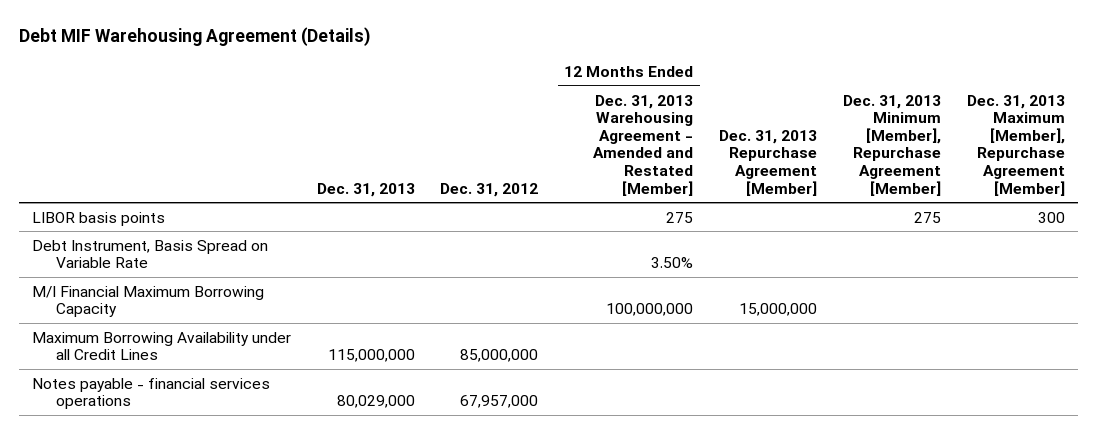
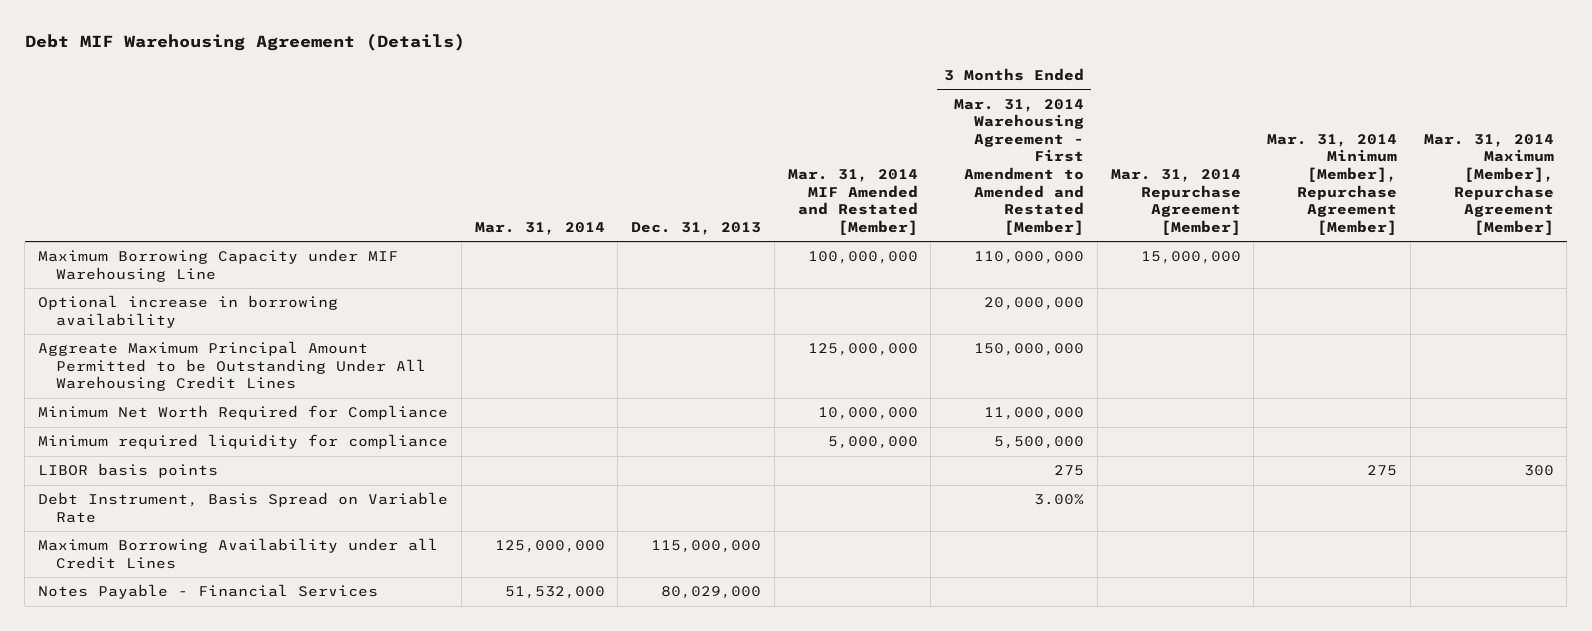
- | Dec. 31, 2013 | Dec. 31, 2012 | 12 Months Ended Dec. 31, 2013 Warehousing Agreement - Amended and Restated [Member] | Dec. 31, 2013 Repurchase Agreement [Member] | Dec. 31, 2013 Minimum [Member], Repurchase Agreement [Member] | Dec. 31, 2013 Maximum [Member], Repurchase Agreement [Member]
+ | Mar. 31, 2014 | Dec. 31, 2013 | Mar. 31, 2014 MIF Amended and Restated [Member] | 3 Months Ended Mar. 31, 2014 Warehousing Agreement - First Amendment to Amended and Restated [Member] | Mar. 31, 2014 Repurchase Agreement [Member] | Mar. 31, 2014 Minimum [Member], Repurchase Agreement [Member] | Mar. 31, 2014 Maximum [Member], Repurchase Agreement [Member]
+ Maximum Borrowing Capacity under MIF Warehousing Line | | | 100,000,000 | 110,000,000 | 15,000,000 | |
+ Optional increase in borrowing availability | | | | 20,000,000 | | |
+ Aggreate Maximum Principal Amount Permitted to be Outstanding Under All Warehousing Credit Lines | | | 125,000,000 | 150,000,000 | | |
+ Minimum Net Worth Required for Compliance | | | 10,000,000 | 11,000,000 | | |
+ Minimum required liquidity for compliance | | | 5,000,000 | 5,500,000 | | |
- M/I Financial Maximum Borrowing Capacity | | | 100,000,000 | 15,000,000 | |
- Notes payable - financial services operations | 80,029,000 | 67,957,000 | | | |
+ Notes Payable - Financial Services | 51,532,000 | 80,029,000 | | | | |

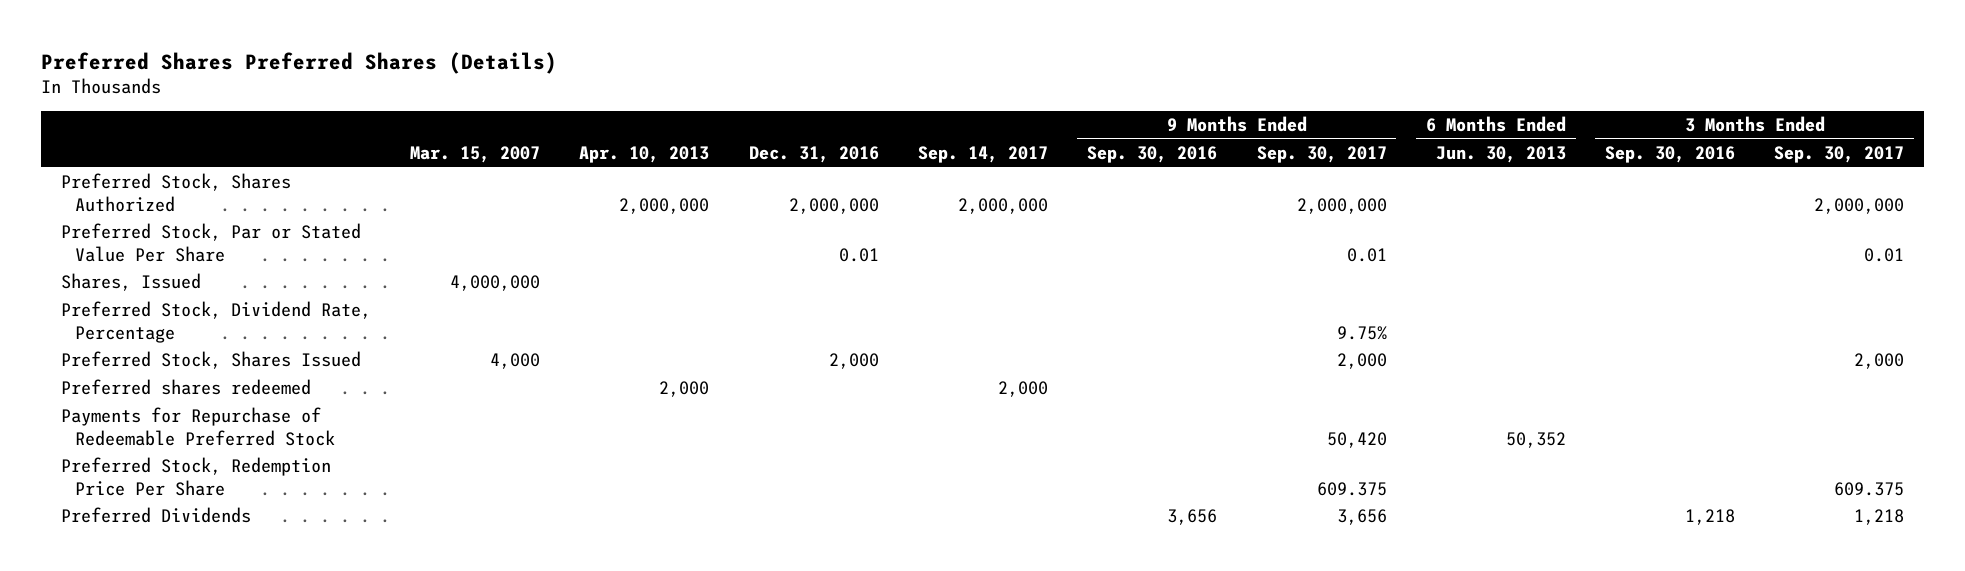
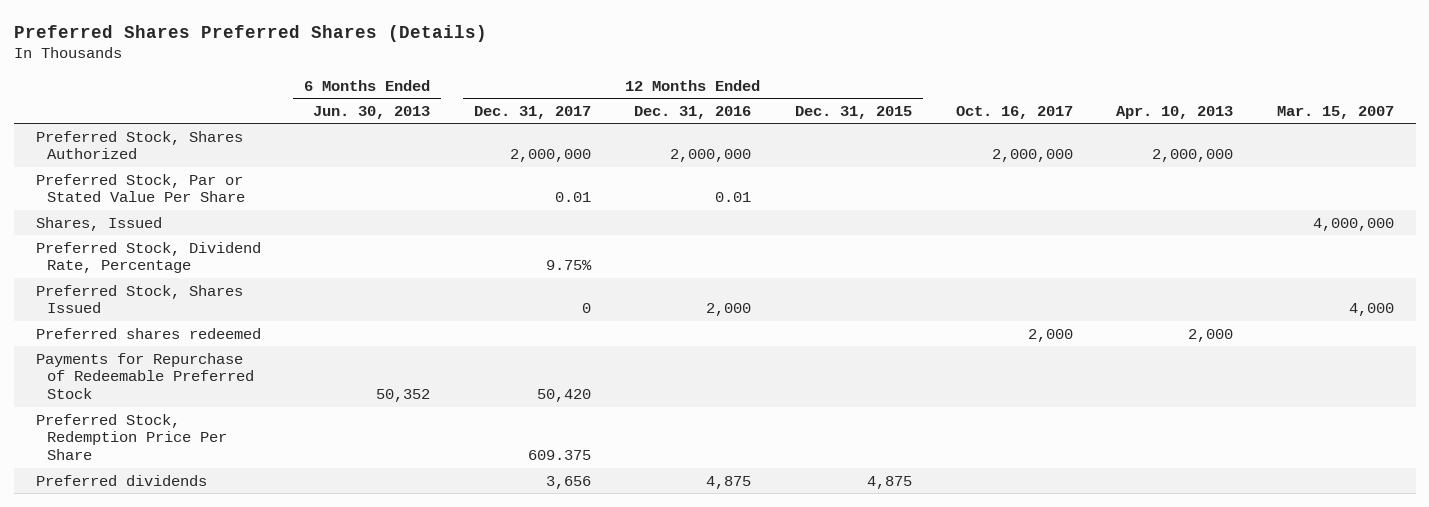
- | Mar. 15, 2007 | Apr. 10, 2013 | Dec. 31, 2016 | Sep. 14, 2017 | 9 Months Ended Sep. 30, 2016 | 9 Months Ended Sep. 30, 2017 | 6 Months Ended Jun. 30, 2013 | 3 Months Ended Sep. 30, 2016 | 3 Months Ended Sep. 30, 2017
+ | 6 Months Ended Jun. 30, 2013 | 12 Months Ended Dec. 31, 2017 | 12 Months Ended Dec. 31, 2016 | 12 Months Ended Dec. 31, 2015 | Oct. 16, 2017 | Apr. 10, 2013 | Mar. 15, 2007
- Preferred Dividends | | | | | 3,656 | 3,656 | | 1,218 | 1,218
+ Preferred dividends | | 3,656 | 4,875 | 4,875 | | |

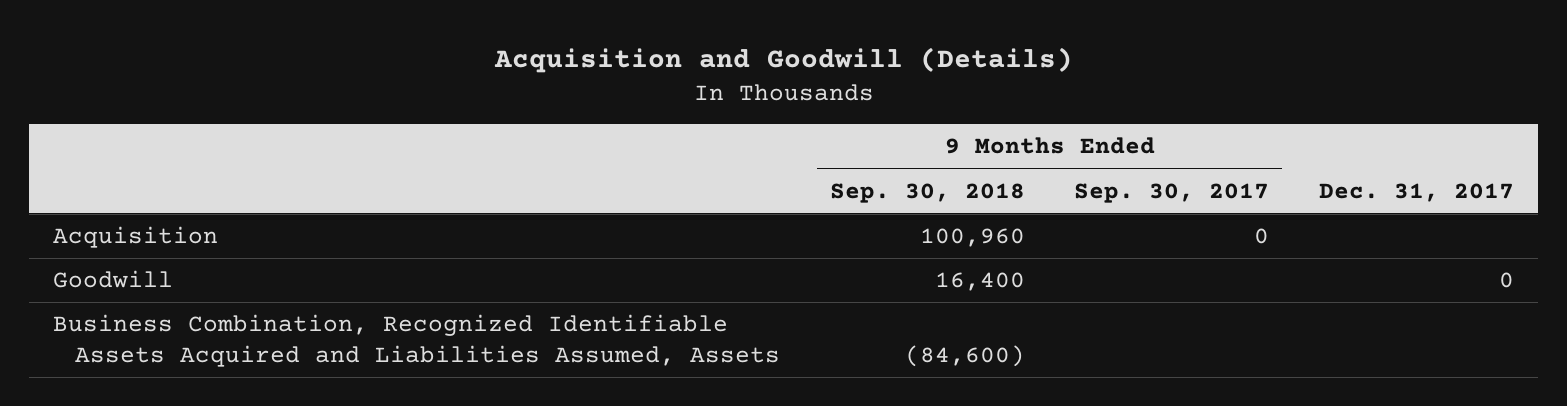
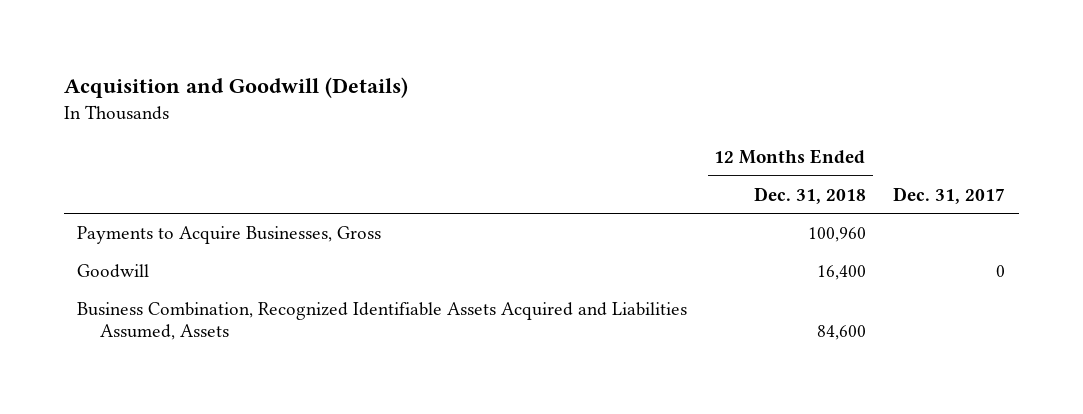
- | 9 Months Ended Sep. 30, 2018 | 9 Months Ended Sep. 30, 2017 | Dec. 31, 2017
+ | 12 Months Ended Dec. 31, 2018 | Dec. 31, 2017
- Acquisition | 100,960 | 0 |
+ Payments to Acquire Businesses, Gross | 100,960 |

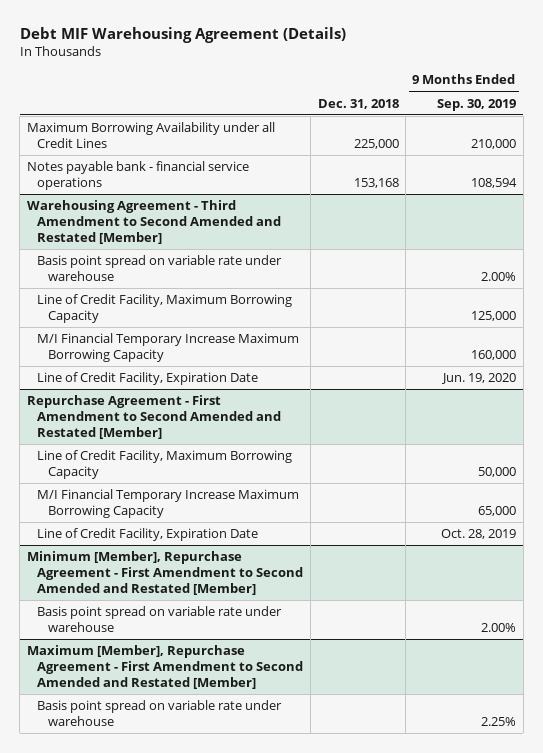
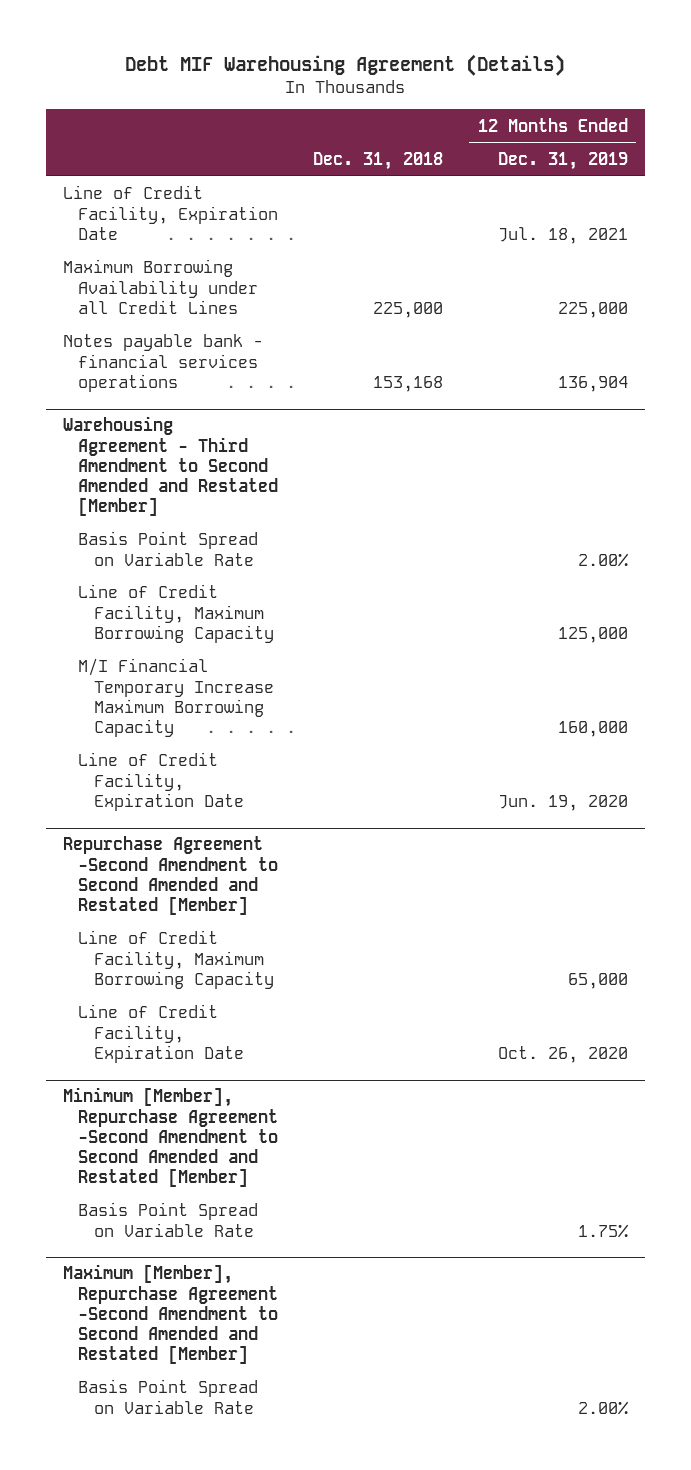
- | Dec. 31, 2018 | 9 Months Ended Sep. 30, 2019
+ | Dec. 31, 2018 | 12 Months Ended Dec. 31, 2019
+ Line of Credit Facility, Expiration Date | | Jul. 18, 2021
- Notes payable bank - financial service operations | 153,168 | 108,594
+ Notes payable bank - financial services operations | 153,168 | 136,904
@ Warehousing Agreement - Third Amendment to Second Amended and Restated [Member]
- Basis point spread on variable rate under warehouse | | 2.00%
+ Basis Point Spread on Variable Rate | | 2.00%
- Repurchase Agreement - First Amendment to Second Amended and Restated [Member]
- Line of Credit Facility, Maximum Borrowing Capacity | | 50,000
- M/I Financial Temporary Increase Maximum Borrowing Capacity | | 65,000
- Line of Credit Facility, Expiration Date | | Oct. 28, 2019
- Minimum [Member], Repurchase Agreement - First Amendment to Second Amended and Restated [Member]
- Basis point spread on variable rate under warehouse | | 2.00%
- Maximum [Member], Repurchase Agreement - First Amendment to Second Amended and Restated [Member]
- Basis point spread on variable rate under warehouse | | 2.25%
+ Repurchase Agreement -Second Amendment to Second Amended and Restated [Member]
+ Line of Credit Facility, Maximum Borrowing Capacity | | 65,000
+ Line of Credit Facility, Expiration Date | | Oct. 26, 2020
+ Minimum [Member], Repurchase Agreement -Second Amendment to Second Amended and Restated [Member]
+ Basis Point Spread on Variable Rate | | 1.75%
+ Maximum [Member], Repurchase Agreement -Second Amendment to Second Amended and Restated [Member]
+ Basis Point Spread on Variable Rate | | 2.00%

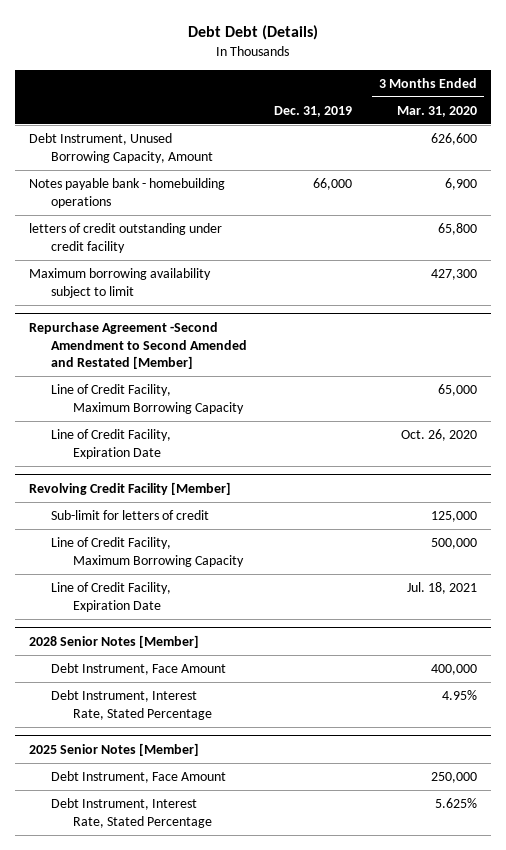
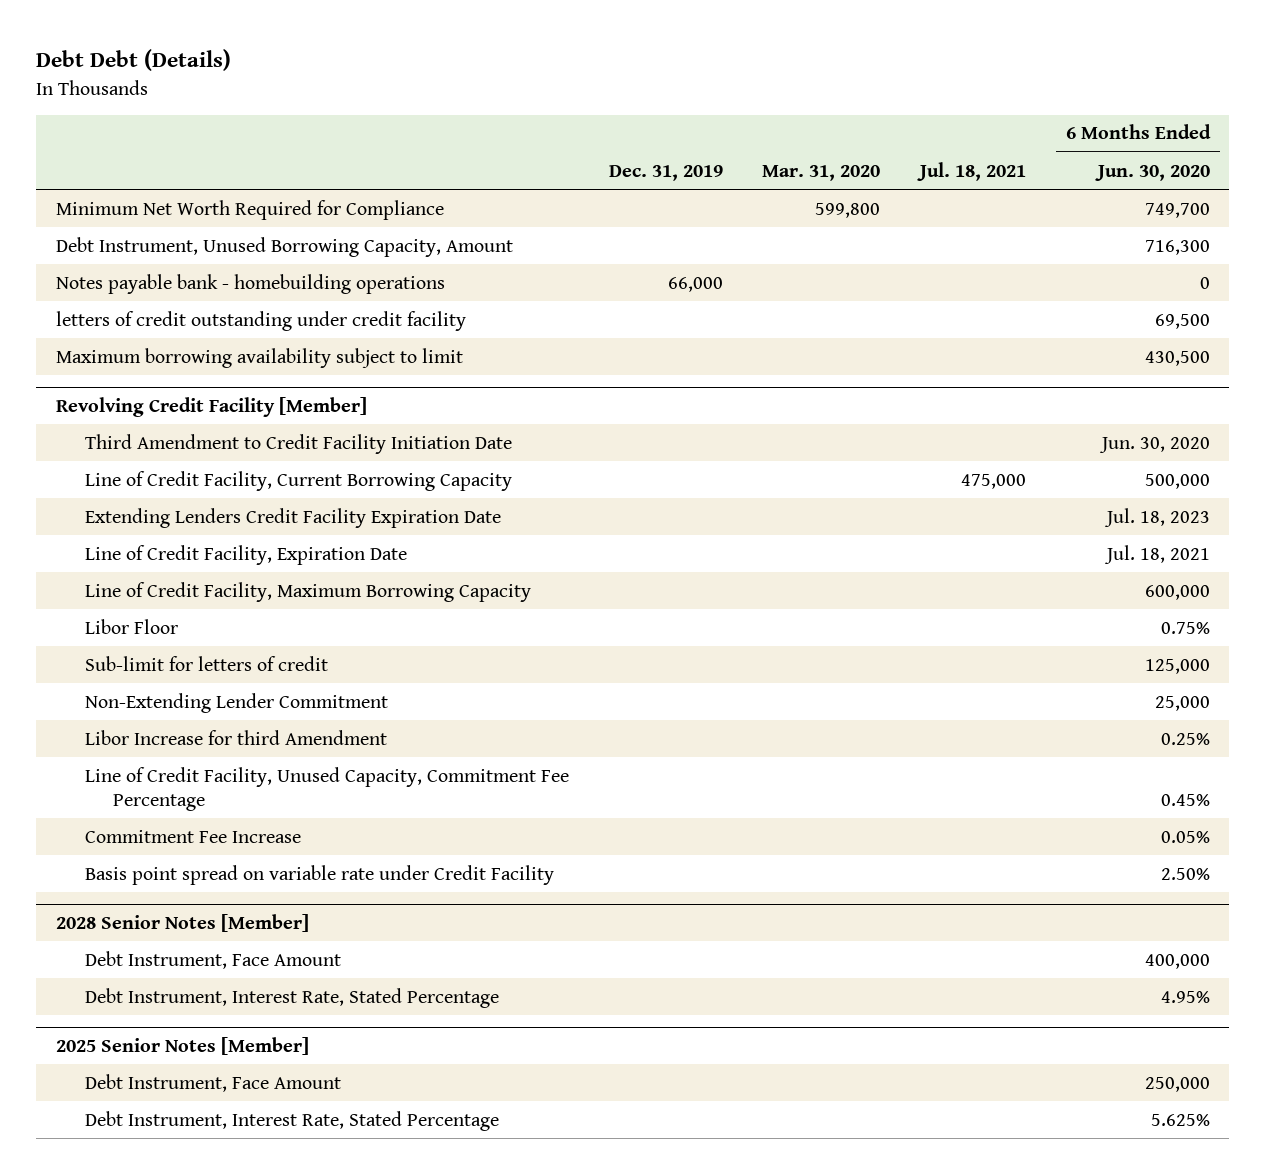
- | Dec. 31, 2019 | 3 Months Ended Mar. 31, 2020
+ | Dec. 31, 2019 | Mar. 31, 2020 | Jul. 18, 2021 | 6 Months Ended Jun. 30, 2020
+ Minimum Net Worth Required for Compliance | | 599,800 | | 749,700
- Repurchase Agreement -Second Amendment to Second Amended and Restated [Member]
- Line of Credit Facility, Maximum Borrowing Capacity | | 65,000
- Line of Credit Facility, Expiration Date | | Oct. 26, 2020
@ Revolving Credit Facility [Member]
+ Third Amendment to Credit Facility Initiation Date | | | | Jun. 30, 2020
+ Line of Credit Facility, Current Borrowing Capacity | | | 475,000 | 500,000
+ Extending Lenders Credit Facility Expiration Date | | | | Jul. 18, 2023
moved down: Line of Credit Facility, Maximum Borrowing Capacity | | | | 600,000
+ Libor Floor | | | | 0.75%
moved down: Sub-limit for letters of credit | | | | 125,000
+ Non-Extending Lender Commitment | | | | 25,000
+ Libor Increase for third Amendment | | | | 0.25%
+ Line of Credit Facility, Unused Capacity, Commitment Fee Percentage | | | | 0.45%
+ Commitment Fee Increase | | | | 0.05%
+ Basis point spread on variable rate under Credit Facility | | | | 2.50%

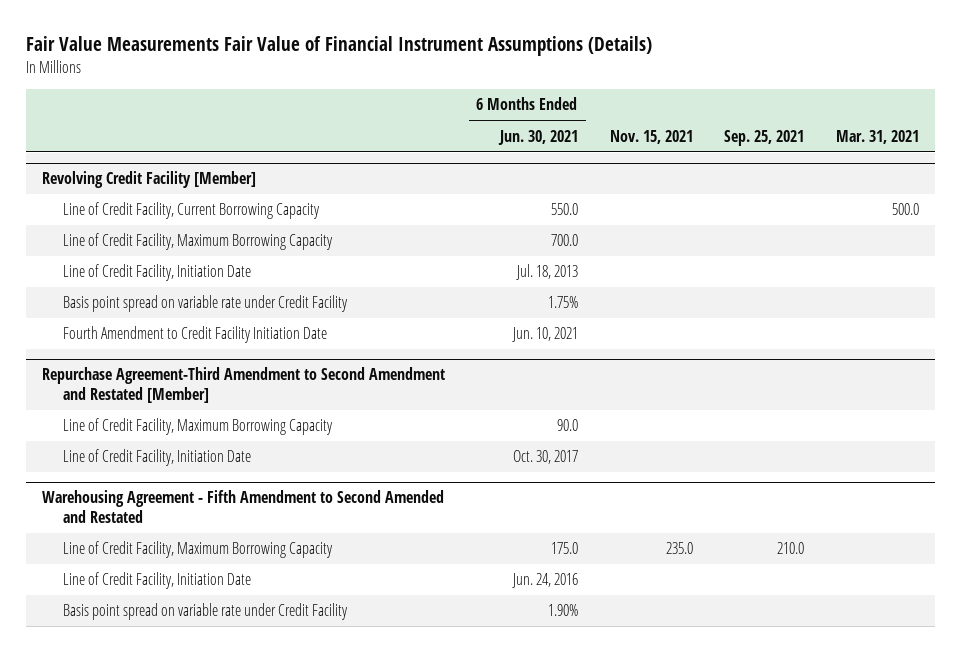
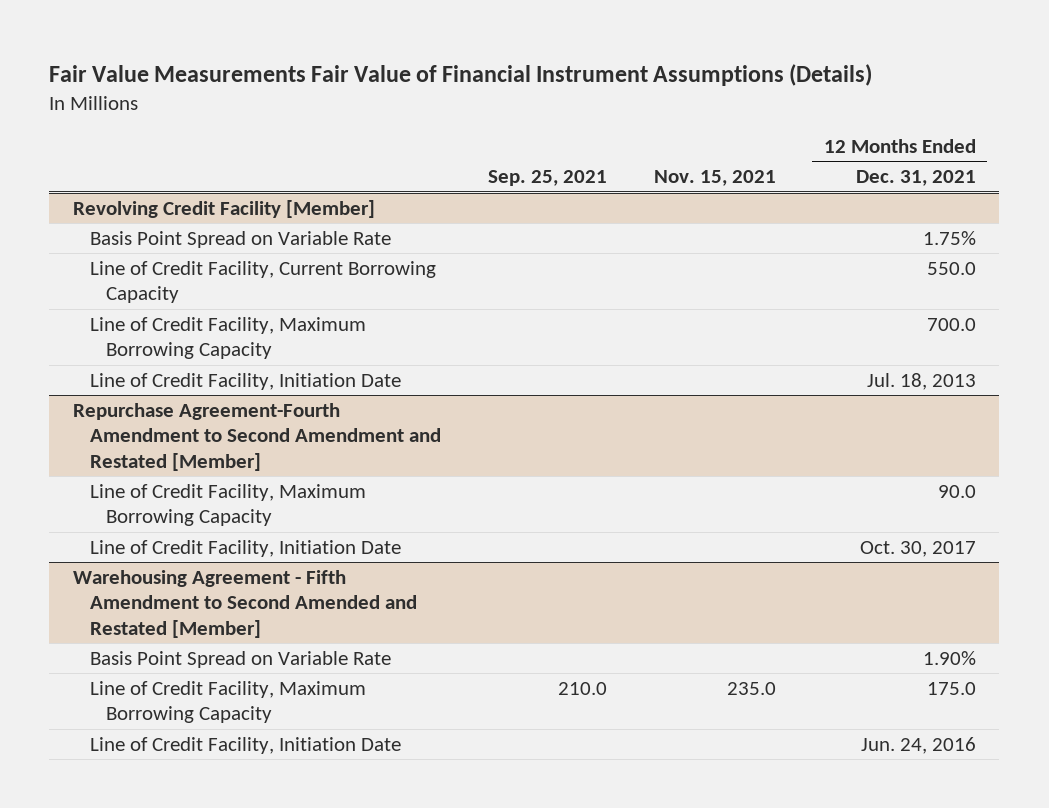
- | 6 Months Ended Jun. 30, 2021 | Nov. 15, 2021 | Sep. 25, 2021 | Mar. 31, 2021
+ | Sep. 25, 2021 | Nov. 15, 2021 | 12 Months Ended Dec. 31, 2021
@ Revolving Credit Facility [Member]
+ Basis Point Spread on Variable Rate | | | 1.75%
- Basis point spread on variable rate under Credit Facility | 1.75% | | |
- Fourth Amendment to Credit Facility Initiation Date | Jun. 10, 2021 | | |
- Repurchase Agreement-Third Amendment to Second Amendment and Restated [Member]
- Line of Credit Facility, Maximum Borrowing Capacity | 90.0 | | |
- Line of Credit Facility, Initiation Date | Oct. 30, 2017 | | |
- Warehousing Agreement - Fifth Amendment to Second Amended and Restated
+ Repurchase Agreement-Fourth Amendment to Second Amendment and Restated [Member]
+ Line of Credit Facility, Maximum Borrowing Capacity | | | 90.0
+ Line of Credit Facility, Initiation Date | | | Oct. 30, 2017
+ Warehousing Agreement - Fifth Amendment to Second Amended and Restated [Member]
+ Basis Point Spread on Variable Rate | | | 1.90%
- Basis point spread on variable rate under Credit Facility | 1.90% | | |

